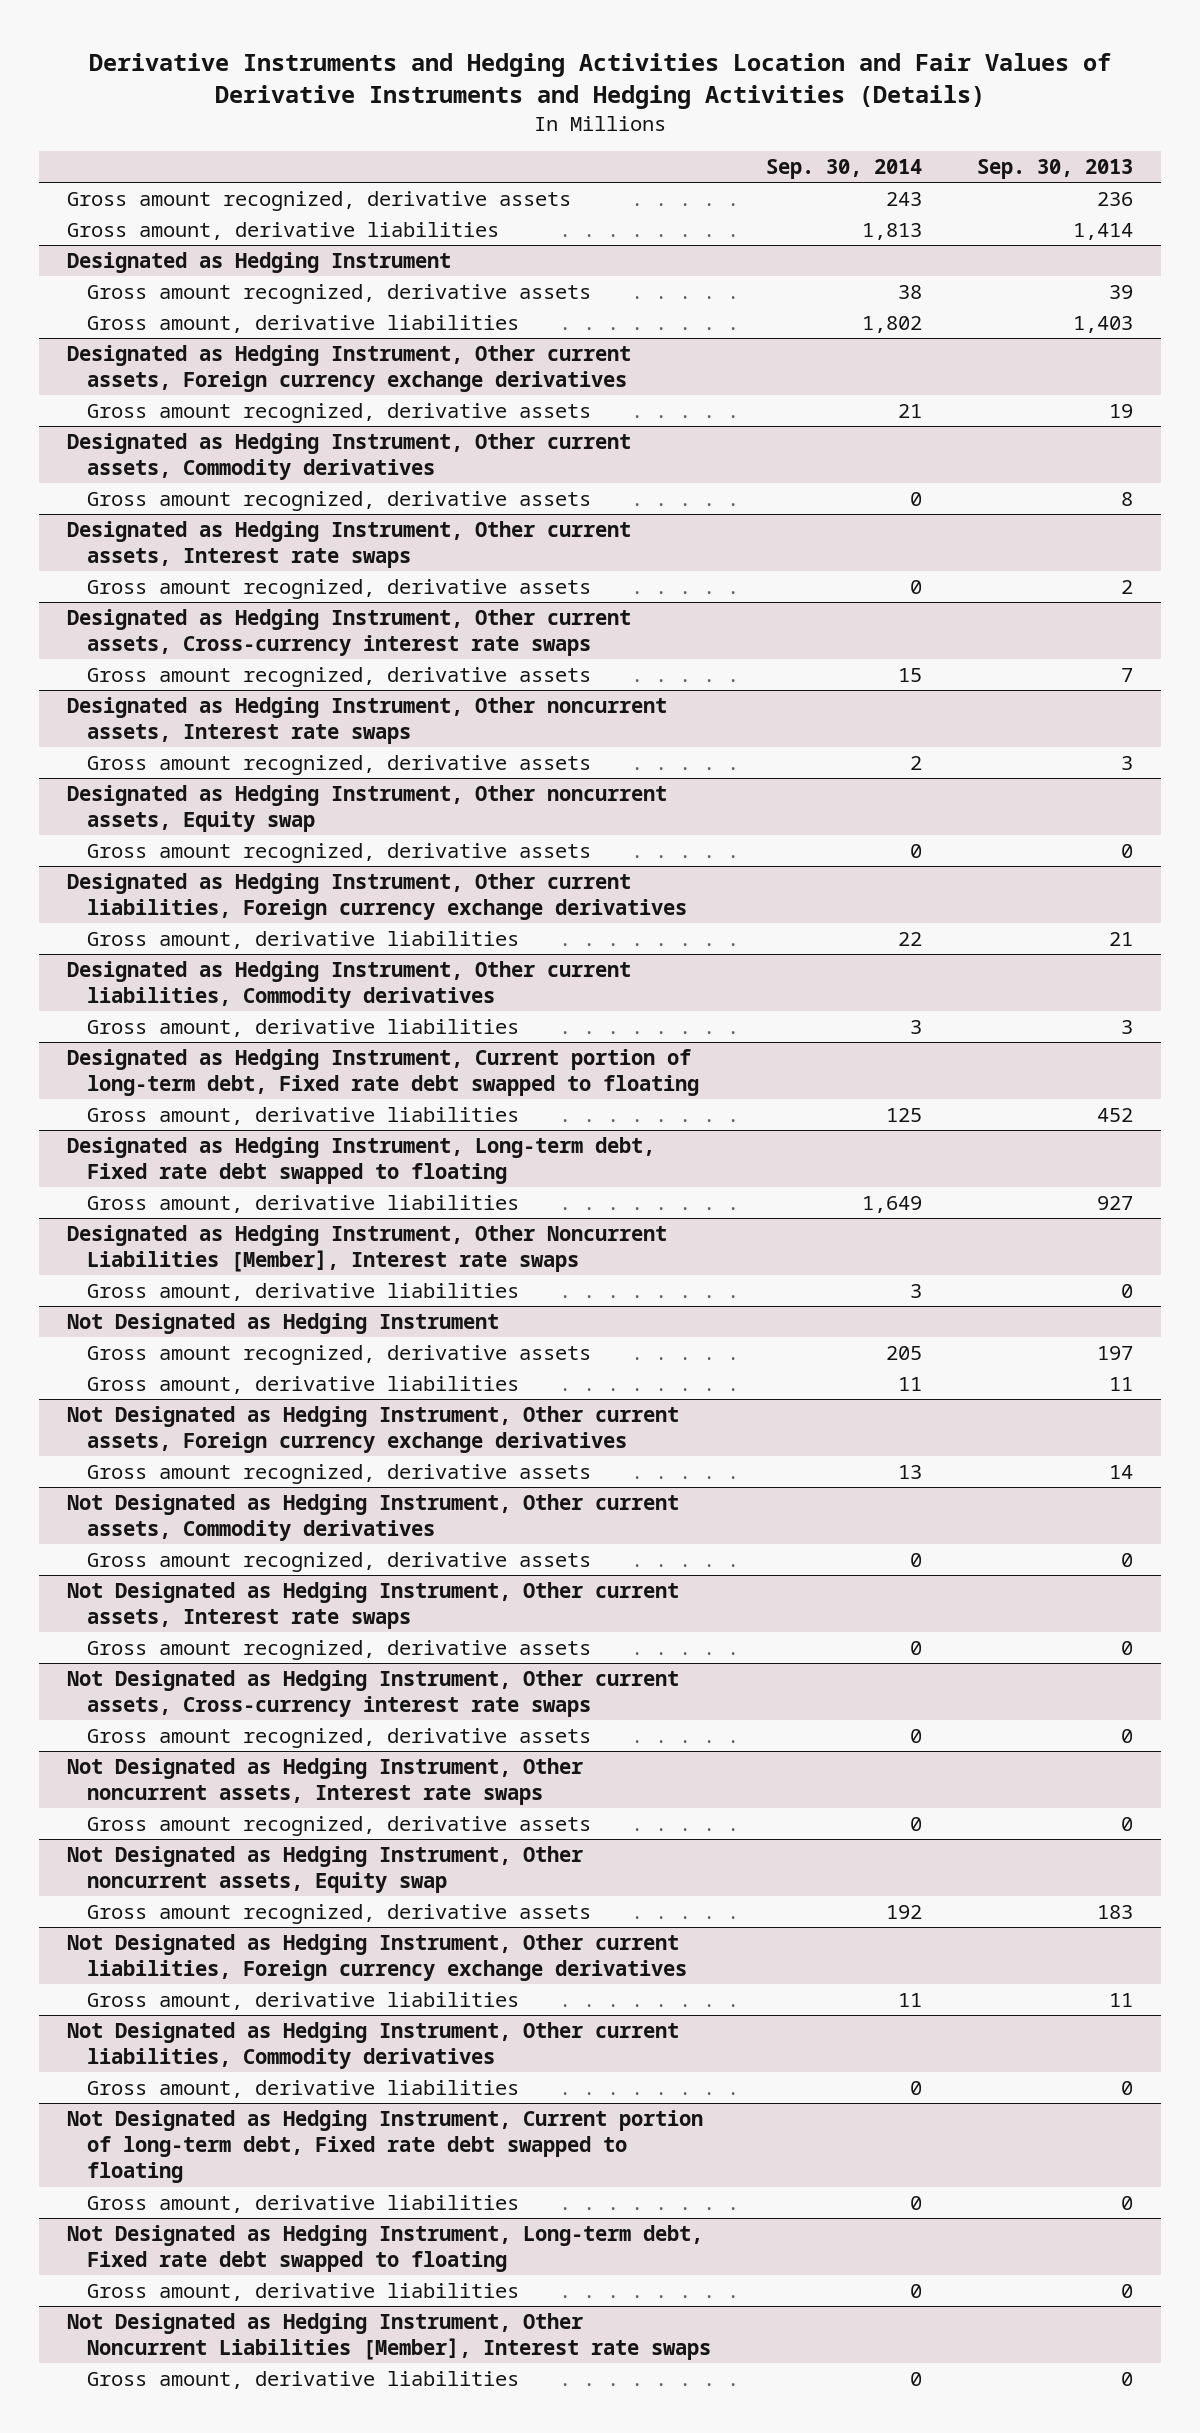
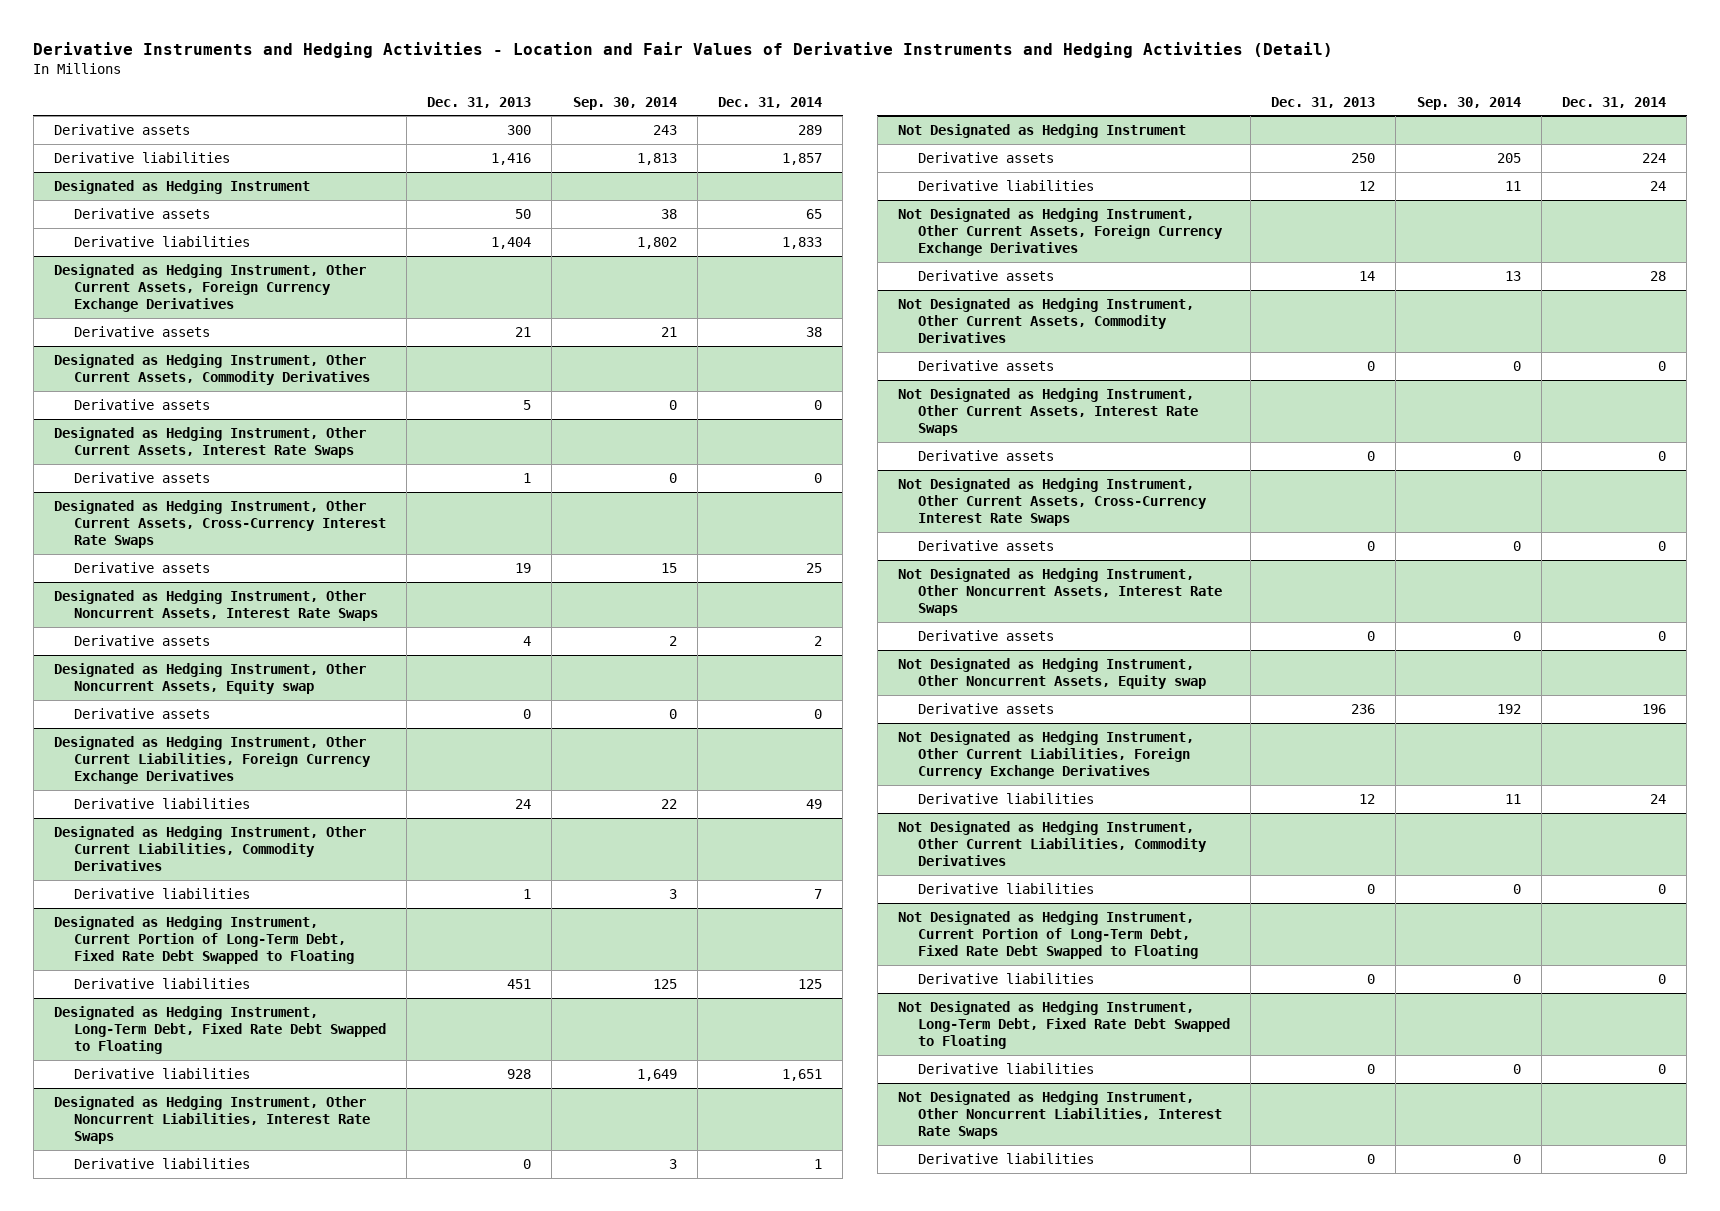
- Derivative Instruments and Hedging Activities Location and Fair Values of Derivative Instruments and Hedging Activities (Details)
+ Derivative Instruments and Hedging Activities - Location and Fair Values of Derivative Instruments and Hedging Activities (Detail)
- | Sep. 30, 2014 | Sep. 30, 2013
+ | Dec. 31, 2013 | Sep. 30, 2014 | Dec. 31, 2014
- Gross amount recognized, derivative assets | 243 | 236
- Gross amount, derivative liabilities | 1,813 | 1,414
+ Derivative assets | 300 | 243 | 289
+ Derivative liabilities | 1,416 | 1,813 | 1,857
@ Designated as Hedging Instrument
- Gross amount recognized, derivative assets | 38 | 39
- Gross amount, derivative liabilities | 1,802 | 1,403
- Designated as Hedging Instrument, Other current assets, Foreign currency exchange derivatives
- Gross amount recognized, derivative assets | 21 | 19
- Designated as Hedging Instrument, Other current assets, Commodity derivatives
- Gross amount recognized, derivative assets | 0 | 8
- Designated as Hedging Instrument, Other current assets, Interest rate swaps
- Gross amount recognized, derivative assets | 0 | 2
- Designated as Hedging Instrument, Other current assets, Cross-currency interest rate swaps
- Gross amount recognized, derivative assets | 15 | 7
- Designated as Hedging Instrument, Other noncurrent assets, Interest rate swaps
- Gross amount recognized, derivative assets | 2 | 3
- Designated as Hedging Instrument, Other noncurrent assets, Equity swap
- Gross amount recognized, derivative assets | 0 | 0
- Designated as Hedging Instrument, Other current liabilities, Foreign currency exchange derivatives
- Gross amount, derivative liabilities | 22 | 21
- Designated as Hedging Instrument, Other current liabilities, Commodity derivatives
- Gross amount, derivative liabilities | 3 | 3
- Designated as Hedging Instrument, Current portion of long-term debt, Fixed rate debt swapped to floating
- Gross amount, derivative liabilities | 125 | 452
- Designated as Hedging Instrument, Long-term debt, Fixed rate debt swapped to floating
- Gross amount, derivative liabilities | 1,649 | 927
- Designated as Hedging Instrument, Other Noncurrent Liabilities [Member], Interest rate swaps
- Gross amount, derivative liabilities | 3 | 0
@ Designated as Hedging Instrument
+ Derivative assets | 50 | 38 | 65
+ Derivative liabilities | 1,404 | 1,802 | 1,833
+ Designated as Hedging Instrument, Other Current Assets, Foreign Currency Exchange Derivatives
+ Derivative assets | 21 | 21 | 38
+ Designated as Hedging Instrument, Other Current Assets, Commodity Derivatives
+ Derivative assets | 5 | 0 | 0
+ Designated as Hedging Instrument, Other Current Assets, Interest Rate Swaps
+ Derivative assets | 1 | 0 | 0
+ Designated as Hedging Instrument, Other Current Assets, Cross-Currency Interest Rate Swaps
+ Derivative assets | 19 | 15 | 25
+ Designated as Hedging Instrument, Other Noncurrent Assets, Interest Rate Swaps
+ Derivative assets | 4 | 2 | 2
+ Designated as Hedging Instrument, Other Noncurrent Assets, Equity swap
+ Derivative assets | 0 | 0 | 0
+ Designated as Hedging Instrument, Other Current Liabilities, Foreign Currency Exchange Derivatives
+ Derivative liabilities | 24 | 22 | 49
+ Designated as Hedging Instrument, Other Current Liabilities, Commodity Derivatives
+ Derivative liabilities | 1 | 3 | 7
+ Designated as Hedging Instrument, Current Portion of Long-Term Debt, Fixed Rate Debt Swapped to Floating
+ Derivative liabilities | 451 | 125 | 125
+ Designated as Hedging Instrument, Long-Term Debt, Fixed Rate Debt Swapped to Floating
+ Derivative liabilities | 928 | 1,649 | 1,651
+ Designated as Hedging Instrument, Other Noncurrent Liabilities, Interest Rate Swaps
+ Derivative liabilities | 0 | 3 | 1
@ Not Designated as Hedging Instrument
- Gross amount recognized, derivative assets | 205 | 197
- Gross amount, derivative liabilities | 11 | 11
- Not Designated as Hedging Instrument, Other current assets, Foreign currency exchange derivatives
- Gross amount recognized, derivative assets | 13 | 14
- Not Designated as Hedging Instrument, Other current assets, Commodity derivatives
- Gross amount recognized, derivative assets | 0 | 0
- Not Designated as Hedging Instrument, Other current assets, Interest rate swaps
- Gross amount recognized, derivative assets | 0 | 0
- Not Designated as Hedging Instrument, Other current assets, Cross-currency interest rate swaps
- Gross amount recognized, derivative assets | 0 | 0
- Not Designated as Hedging Instrument, Other noncurrent assets, Interest rate swaps
- Gross amount recognized, derivative assets | 0 | 0
- Not Designated as Hedging Instrument, Other noncurrent assets, Equity swap
- Gross amount recognized, derivative assets | 192 | 183
- Not Designated as Hedging Instrument, Other current liabilities, Foreign currency exchange derivatives
- Gross amount, derivative liabilities | 11 | 11
- Not Designated as Hedging Instrument, Other current liabilities, Commodity derivatives
- Gross amount, derivative liabilities | 0 | 0
- Not Designated as Hedging Instrument, Current portion of long-term debt, Fixed rate debt swapped to floating
- Gross amount, derivative liabilities | 0 | 0
- Not Designated as Hedging Instrument, Long-term debt, Fixed rate debt swapped to floating
- Gross amount, derivative liabilities | 0 | 0
- Not Designated as Hedging Instrument, Other Noncurrent Liabilities [Member], Interest rate swaps
- Gross amount, derivative liabilities | 0 | 0
@ Not Designated as Hedging Instrument
+ Derivative assets | 250 | 205 | 224
+ Derivative liabilities | 12 | 11 | 24
+ Not Designated as Hedging Instrument, Other Current Assets, Foreign Currency Exchange Derivatives
+ Derivative assets | 14 | 13 | 28
+ Not Designated as Hedging Instrument, Other Current Assets, Commodity Derivatives
+ Derivative assets | 0 | 0 | 0
+ Not Designated as Hedging Instrument, Other Current Assets, Interest Rate Swaps
+ Derivative assets | 0 | 0 | 0
+ Not Designated as Hedging Instrument, Other Current Assets, Cross-Currency Interest Rate Swaps
+ Derivative assets | 0 | 0 | 0
+ Not Designated as Hedging Instrument, Other Noncurrent Assets, Interest Rate Swaps
+ Derivative assets | 0 | 0 | 0
+ Not Designated as Hedging Instrument, Other Noncurrent Assets, Equity swap
+ Derivative assets | 236 | 192 | 196
+ Not Designated as Hedging Instrument, Other Current Liabilities, Foreign Currency Exchange Derivatives
+ Derivative liabilities | 12 | 11 | 24
+ Not Designated as Hedging Instrument, Other Current Liabilities, Commodity Derivatives
+ Derivative liabilities | 0 | 0 | 0
+ Not Designated as Hedging Instrument, Current Portion of Long-Term Debt, Fixed Rate Debt Swapped to Floating
+ Derivative liabilities | 0 | 0 | 0
+ Not Designated as Hedging Instrument, Long-Term Debt, Fixed Rate Debt Swapped to Floating
+ Derivative liabilities | 0 | 0 | 0
+ Not Designated as Hedging Instrument, Other Noncurrent Liabilities, Interest Rate Swaps
+ Derivative liabilities | 0 | 0 | 0

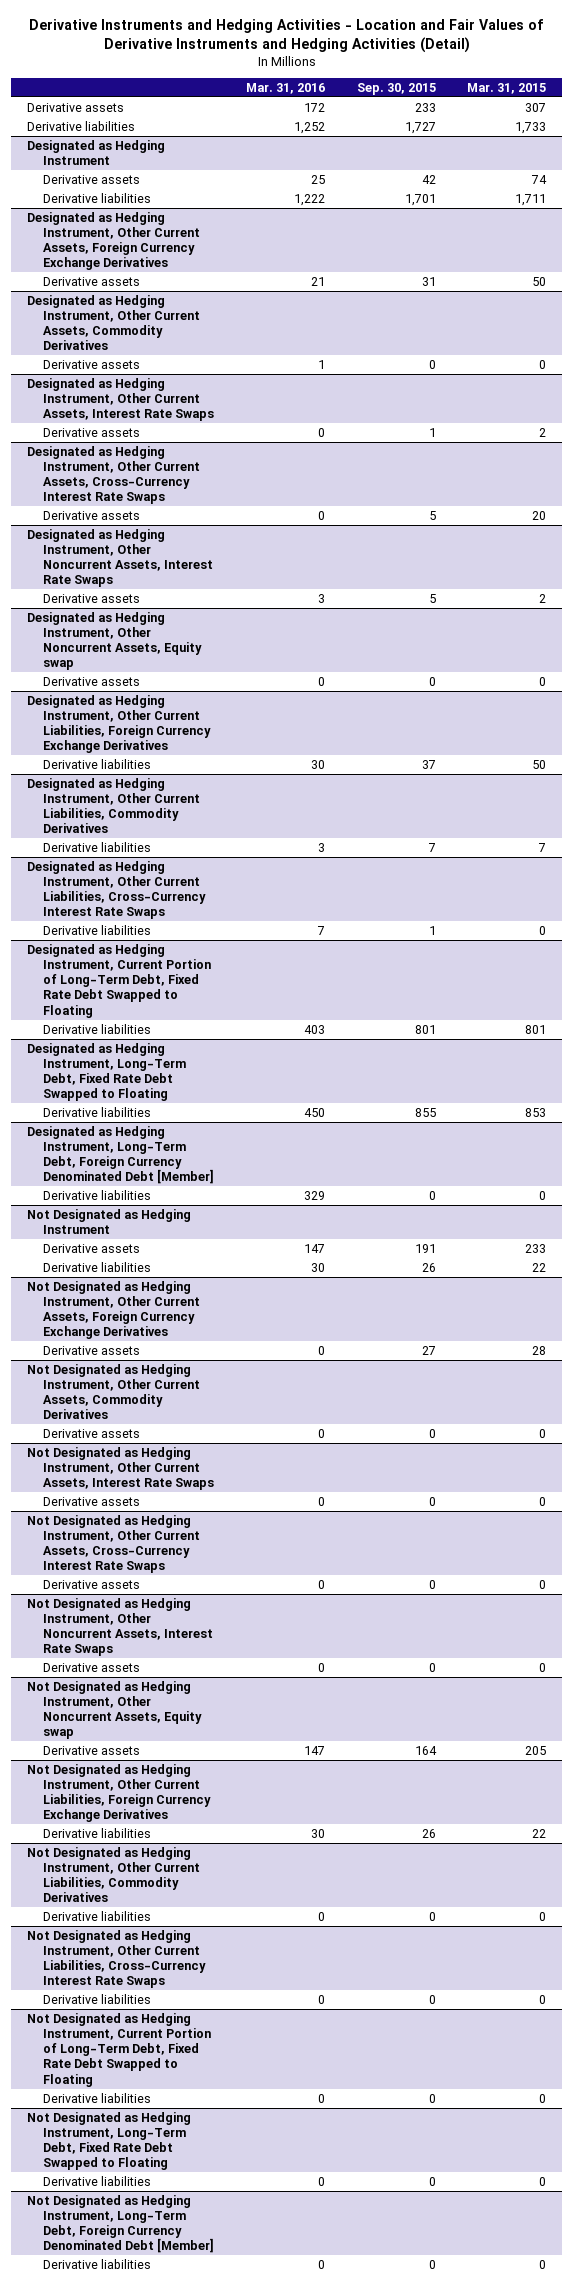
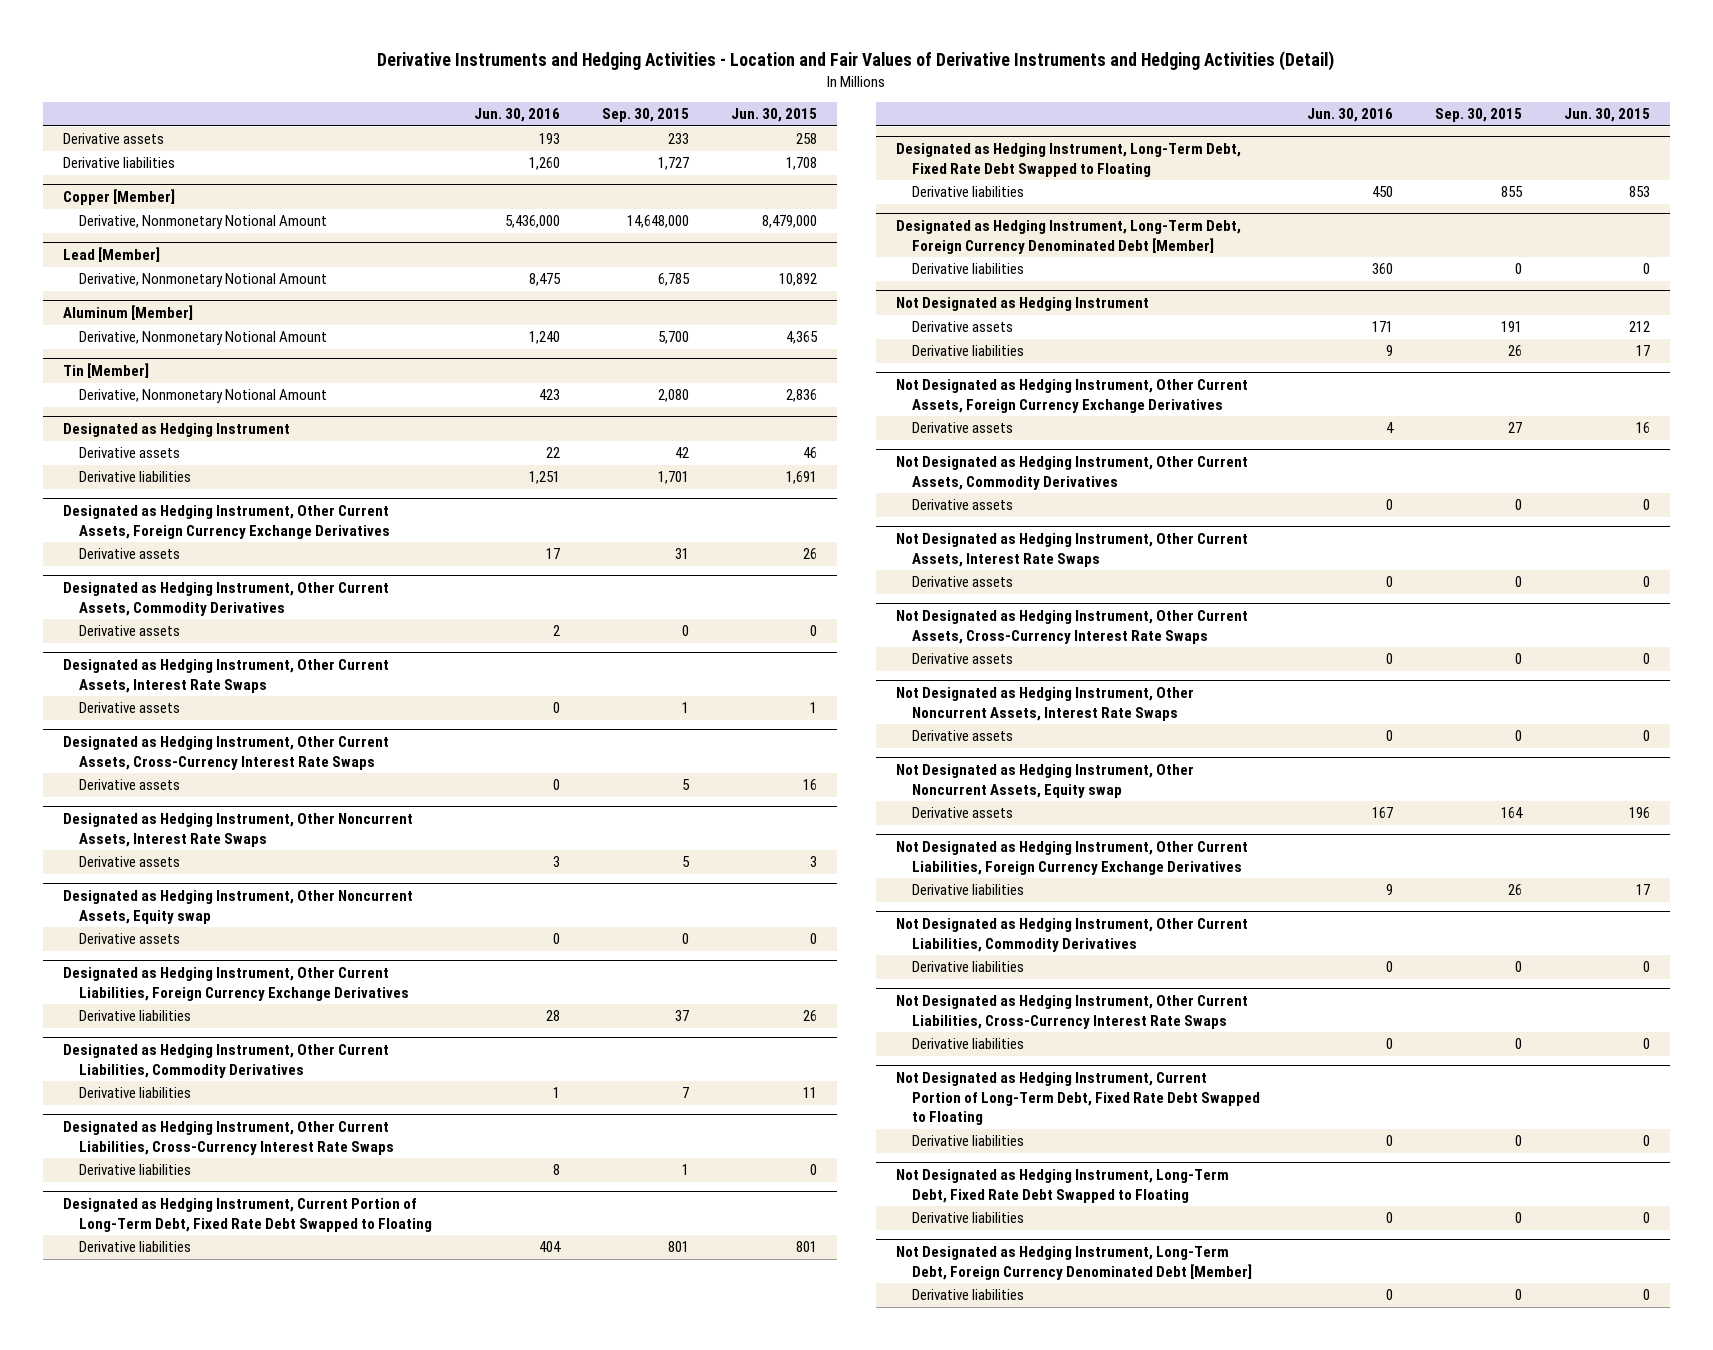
- | Mar. 31, 2016 | Sep. 30, 2015 | Mar. 31, 2015
+ | Jun. 30, 2016 | Sep. 30, 2015 | Jun. 30, 2015
+ Copper [Member]
+ Derivative, Nonmonetary Notional Amount | 5,436,000 | 14,648,000 | 8,479,000
+ Lead [Member]
+ Derivative, Nonmonetary Notional Amount | 8,475 | 6,785 | 10,892
+ Aluminum [Member]
+ Derivative, Nonmonetary Notional Amount | 1,240 | 5,700 | 4,365
+ Tin [Member]
+ Derivative, Nonmonetary Notional Amount | 423 | 2,080 | 2,836

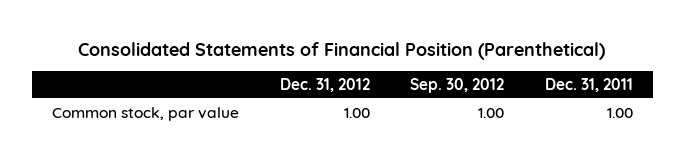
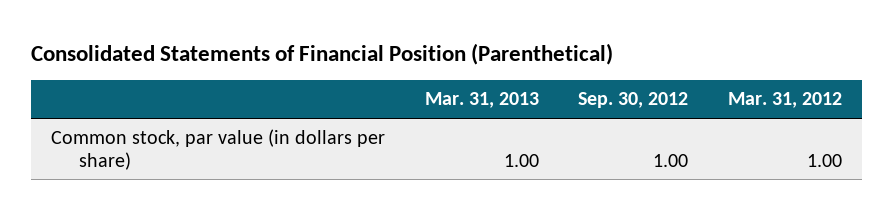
- | Dec. 31, 2012 | Sep. 30, 2012 | Dec. 31, 2011
+ | Mar. 31, 2013 | Sep. 30, 2012 | Mar. 31, 2012
- Common stock, par value | 1.00 | 1.00 | 1.00
+ Common stock, par value (in dollars per share) | 1.00 | 1.00 | 1.00

